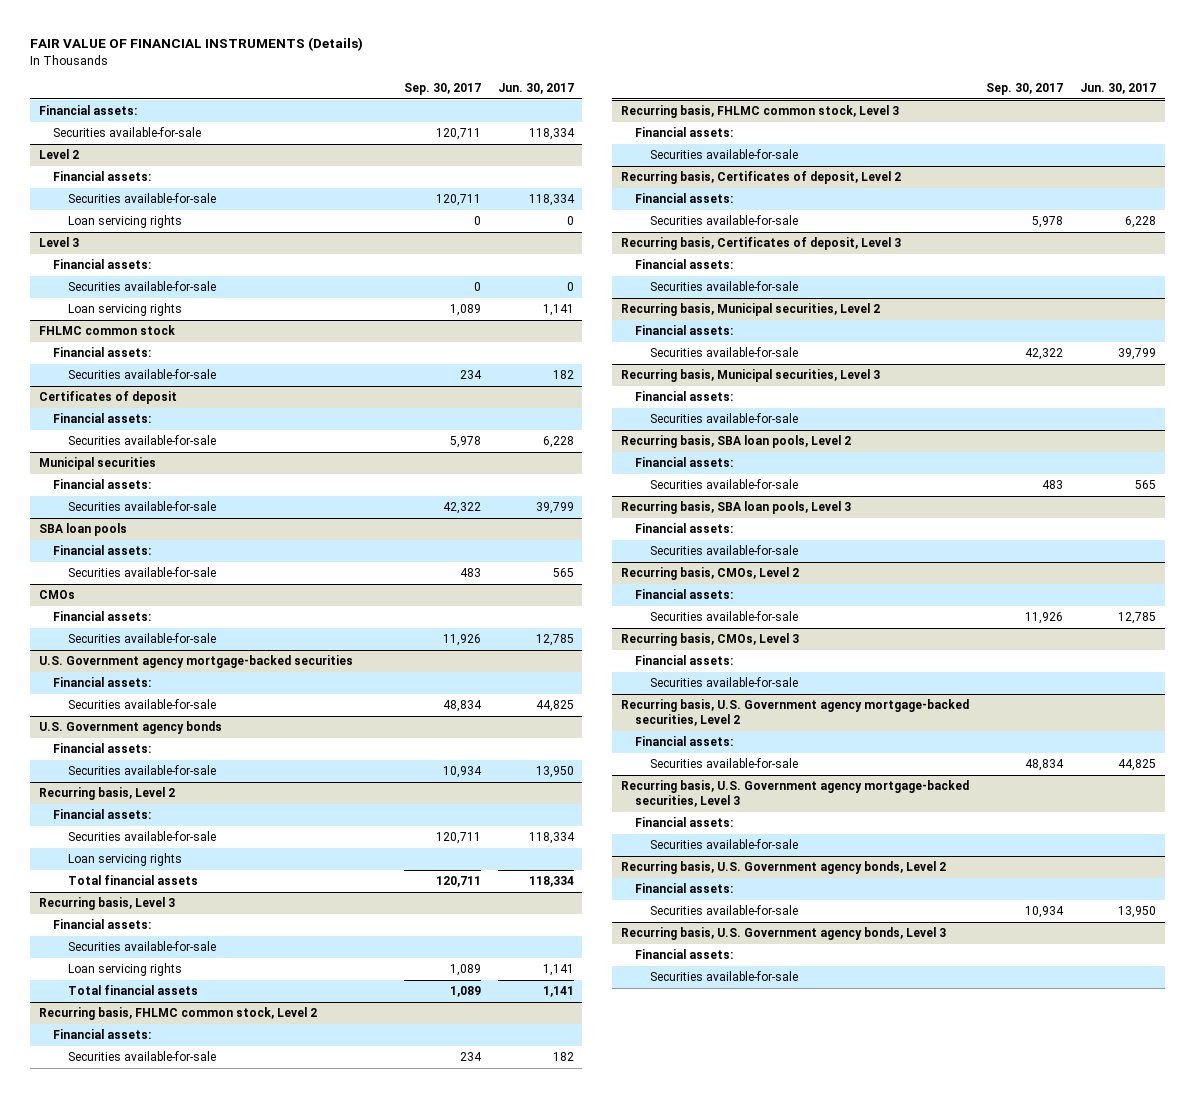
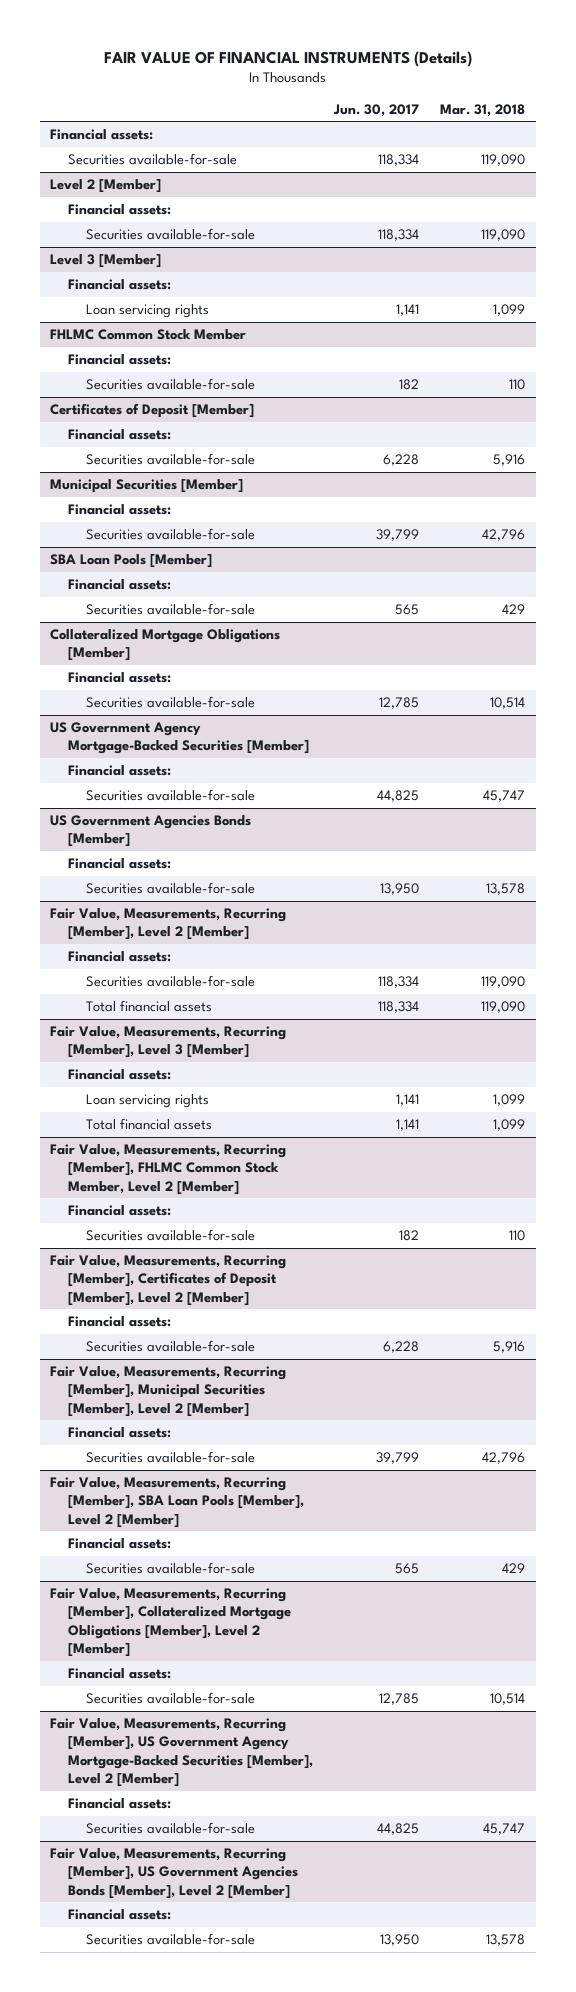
- | Sep. 30, 2017 | Jun. 30, 2017
+ | Jun. 30, 2017 | Mar. 31, 2018
- Level 2
+ Level 2 [Member]
- Loan servicing rights | 0 | 0
- Level 3
+ Level 3 [Member]
- Securities available-for-sale | 0 | 0
- FHLMC common stock
+ FHLMC Common Stock Member
- Certificates of deposit
+ Certificates of Deposit [Member]
- Municipal securities
+ Municipal Securities [Member]
- SBA loan pools
+ SBA Loan Pools [Member]
- CMOs
+ Collateralized Mortgage Obligations [Member]
- U.S. Government agency mortgage-backed securities
+ US Government Agency Mortgage-Backed Securities [Member]
- U.S. Government agency bonds
+ US Government Agencies Bonds [Member]
- Recurring basis, Level 2
+ Fair Value, Measurements, Recurring [Member], Level 2 [Member]
- Loan servicing rights
- Recurring basis, Level 3
+ Fair Value, Measurements, Recurring [Member], Level 3 [Member]
- Securities available-for-sale
- Recurring basis, FHLMC common stock, Level 2
+ Fair Value, Measurements, Recurring [Member], FHLMC Common Stock Member, Level 2 [Member]
- Recurring basis, FHLMC common stock, Level 3
- Financial assets:
- Securities available-for-sale
- Recurring basis, Certificates of deposit, Level 2
+ Fair Value, Measurements, Recurring [Member], Certificates of Deposit [Member], Level 2 [Member]
- Recurring basis, Certificates of deposit, Level 3
- Financial assets:
- Securities available-for-sale
- Recurring basis, Municipal securities, Level 2
+ Fair Value, Measurements, Recurring [Member], Municipal Securities [Member], Level 2 [Member]
- Recurring basis, Municipal securities, Level 3
- Financial assets:
- Securities available-for-sale
- Recurring basis, SBA loan pools, Level 2
+ Fair Value, Measurements, Recurring [Member], SBA Loan Pools [Member], Level 2 [Member]
- Recurring basis, SBA loan pools, Level 3
- Financial assets:
- Securities available-for-sale
- Recurring basis, CMOs, Level 2
+ Fair Value, Measurements, Recurring [Member], Collateralized Mortgage Obligations [Member], Level 2 [Member]
- Recurring basis, CMOs, Level 3
- Financial assets:
- Securities available-for-sale
- Recurring basis, U.S. Government agency mortgage-backed securities, Level 2
+ Fair Value, Measurements, Recurring [Member], US Government Agency Mortgage-Backed Securities [Member], Level 2 [Member]
- Recurring basis, U.S. Government agency mortgage-backed securities, Level 3
- Financial assets:
- Securities available-for-sale
- Recurring basis, U.S. Government agency bonds, Level 2
+ Fair Value, Measurements, Recurring [Member], US Government Agencies Bonds [Member], Level 2 [Member]
- Recurring basis, U.S. Government agency bonds, Level 3
- Financial assets:
- Securities available-for-sale

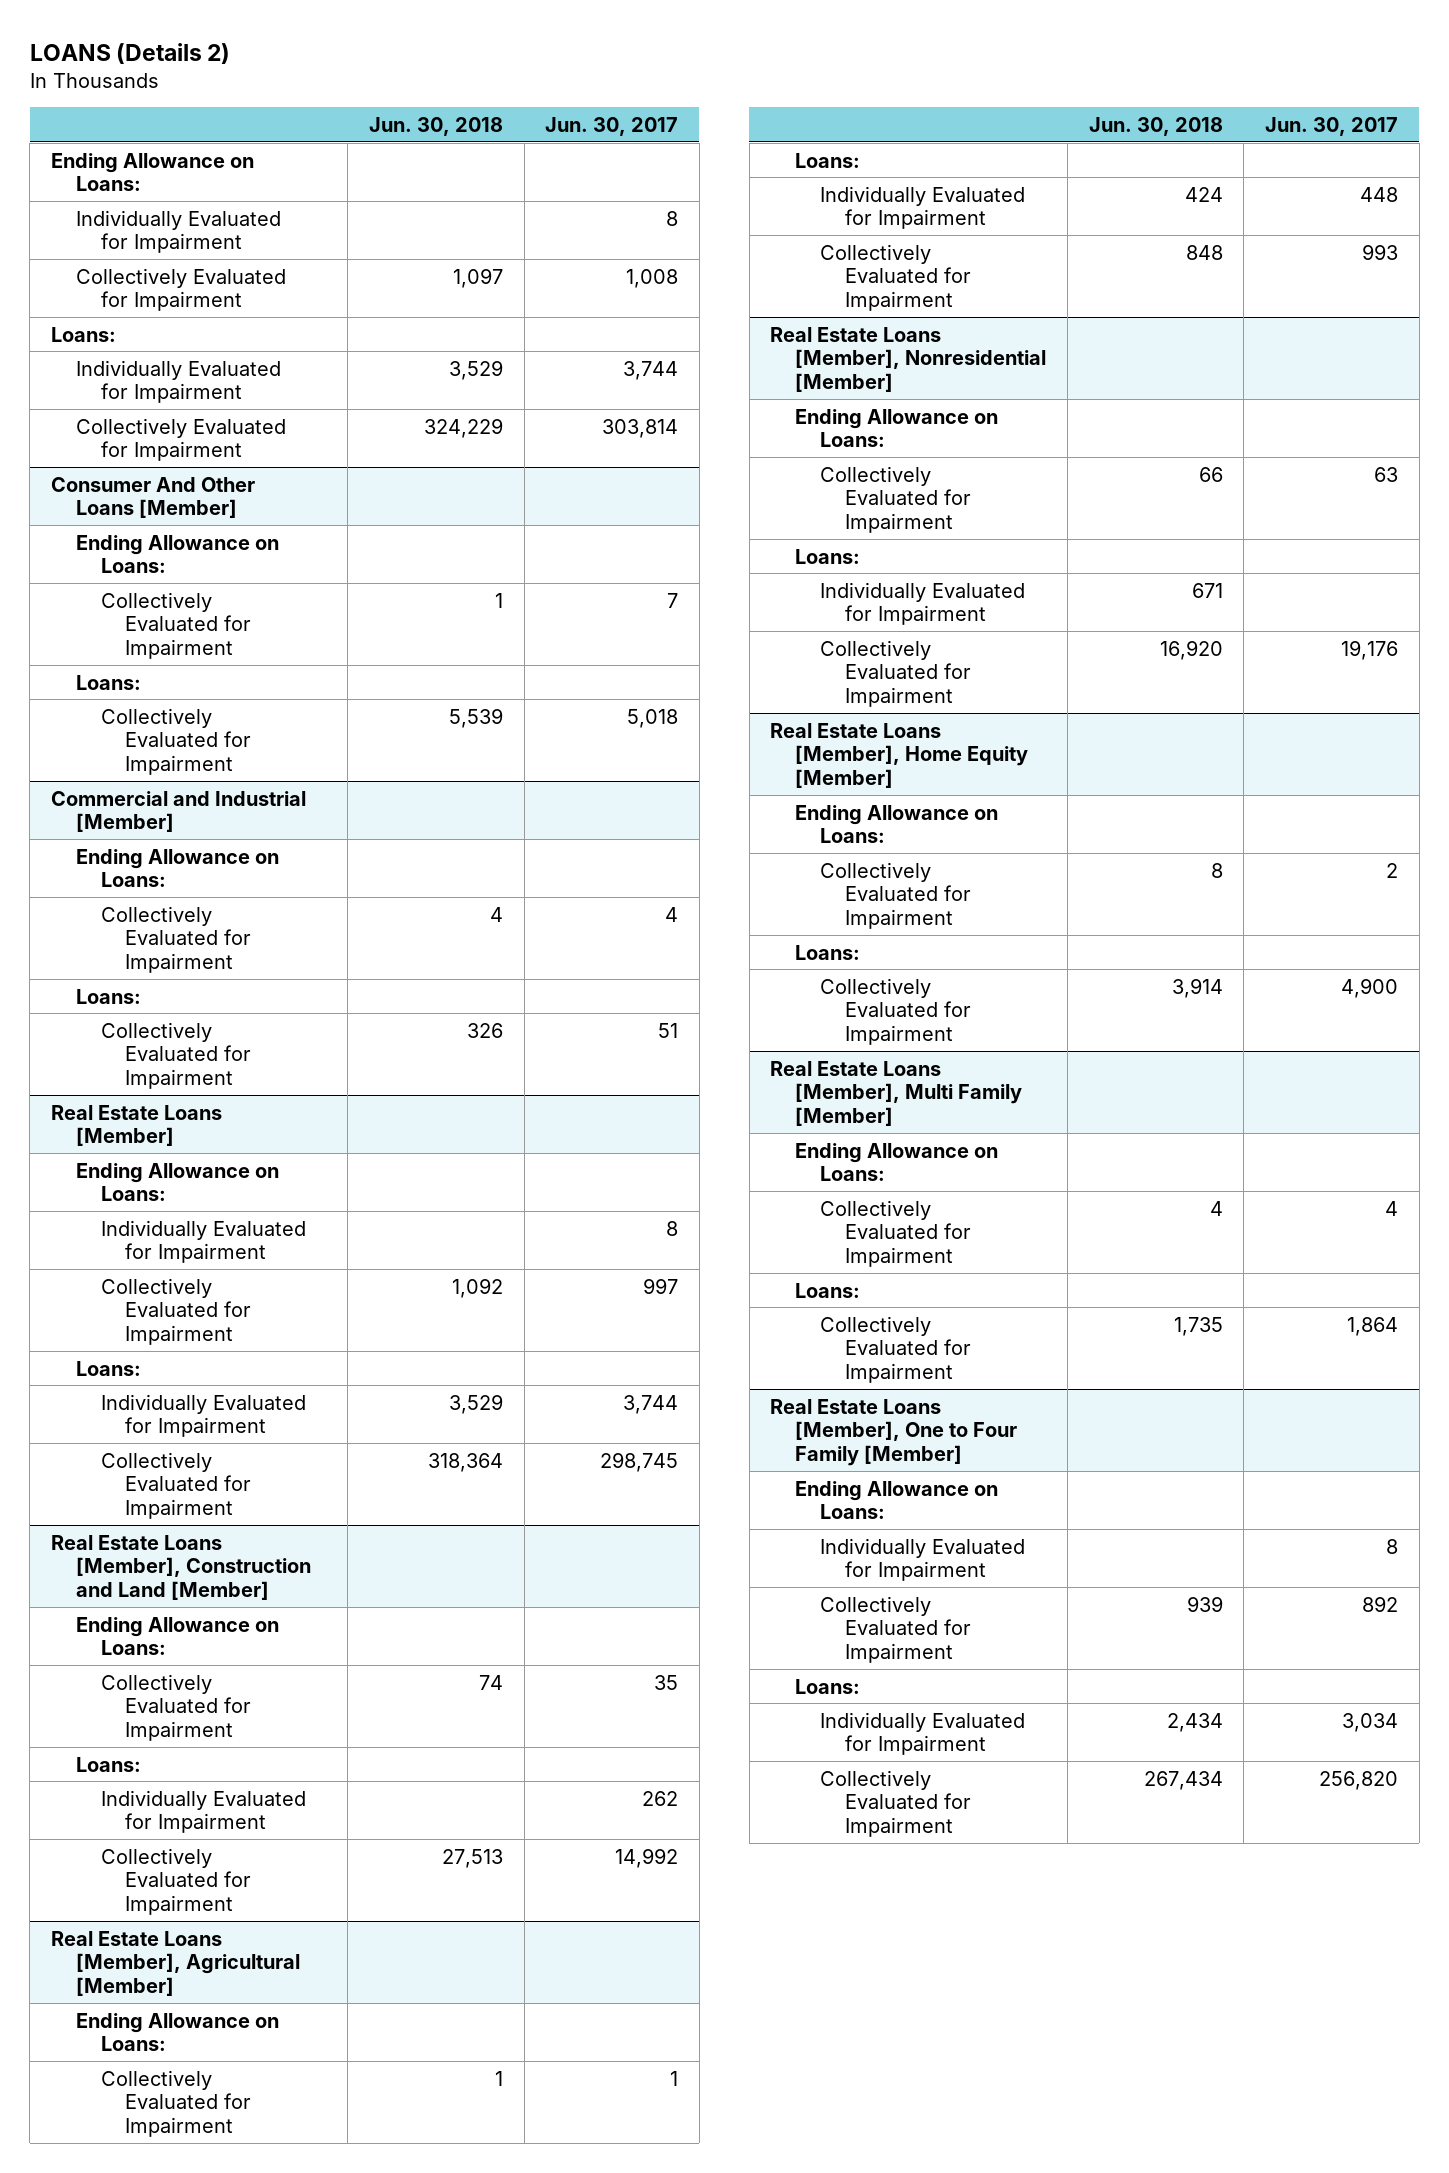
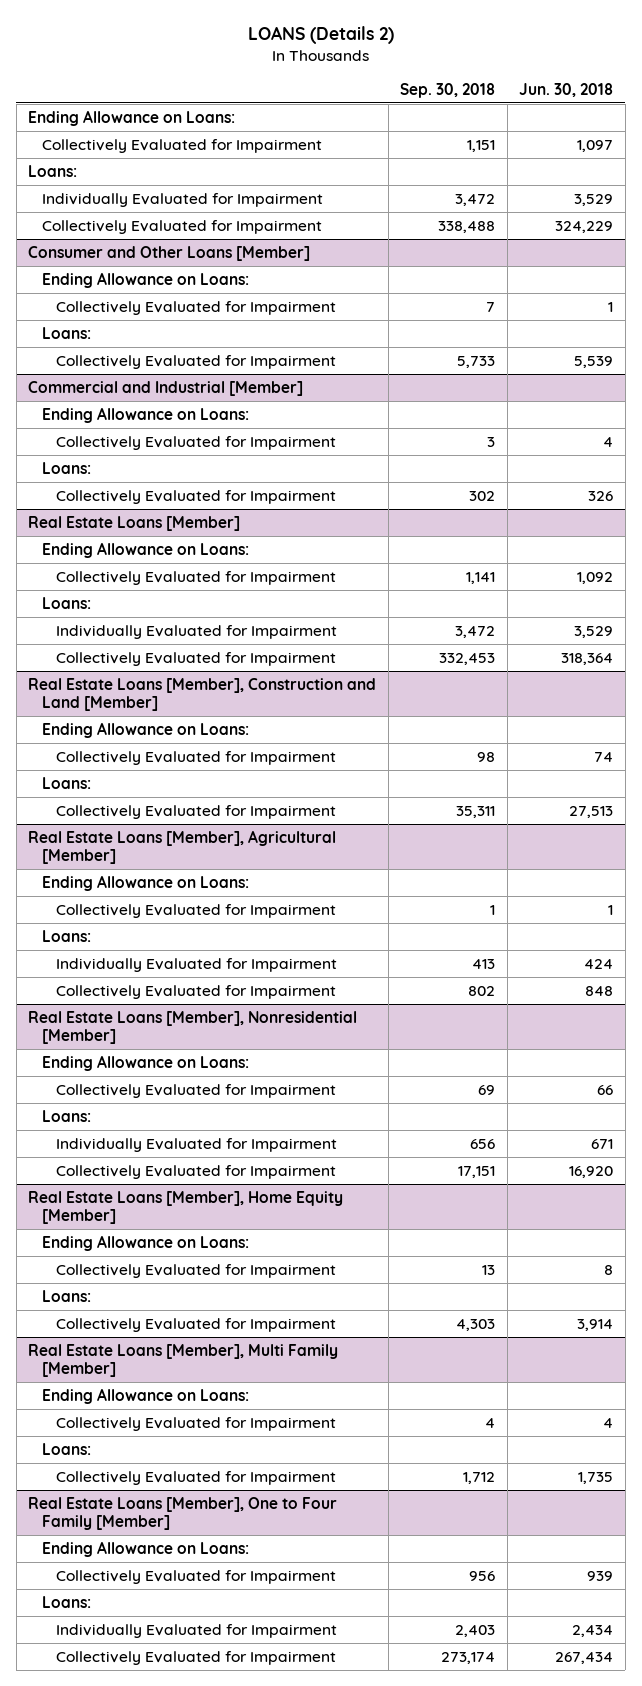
- | Jun. 30, 2018 | Jun. 30, 2017
+ | Sep. 30, 2018 | Jun. 30, 2018
- Individually Evaluated for Impairment | | 8
- Consumer And Other Loans [Member]
+ Consumer and Other Loans [Member]
@ Real Estate Loans [Member]
- Individually Evaluated for Impairment | | 8
@ Real Estate Loans [Member], Construction and Land [Member]
- Individually Evaluated for Impairment | | 262
@ Real Estate Loans [Member], One to Four Family [Member]
- Individually Evaluated for Impairment | | 8

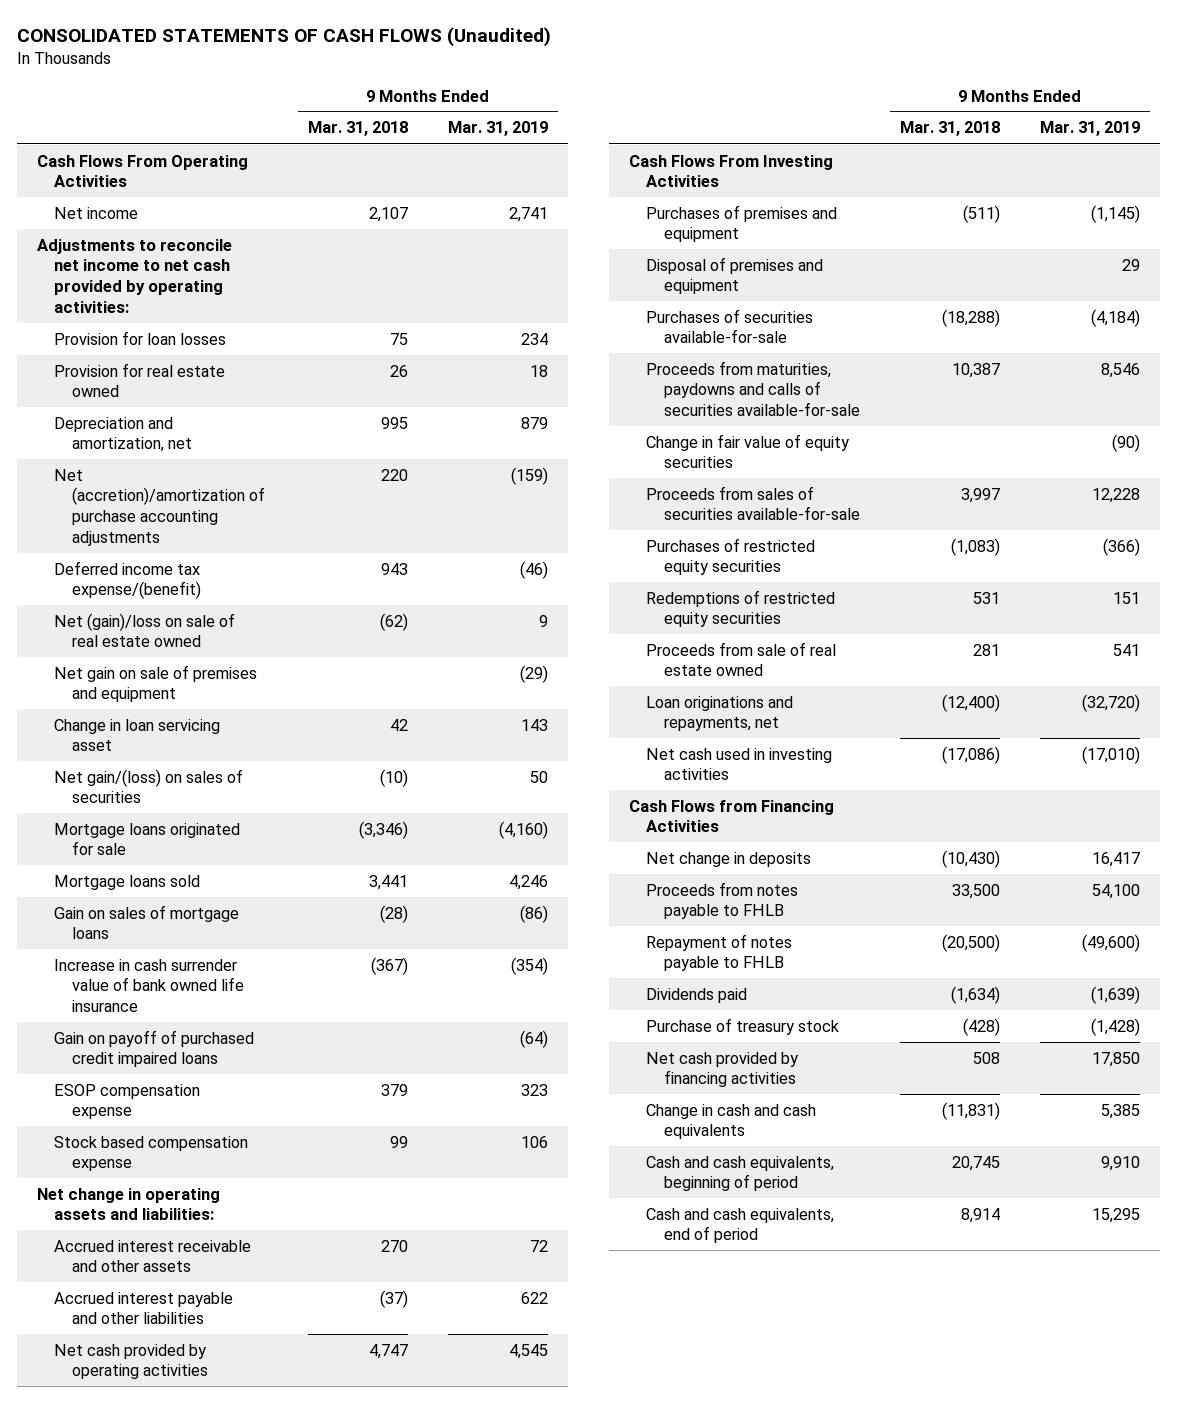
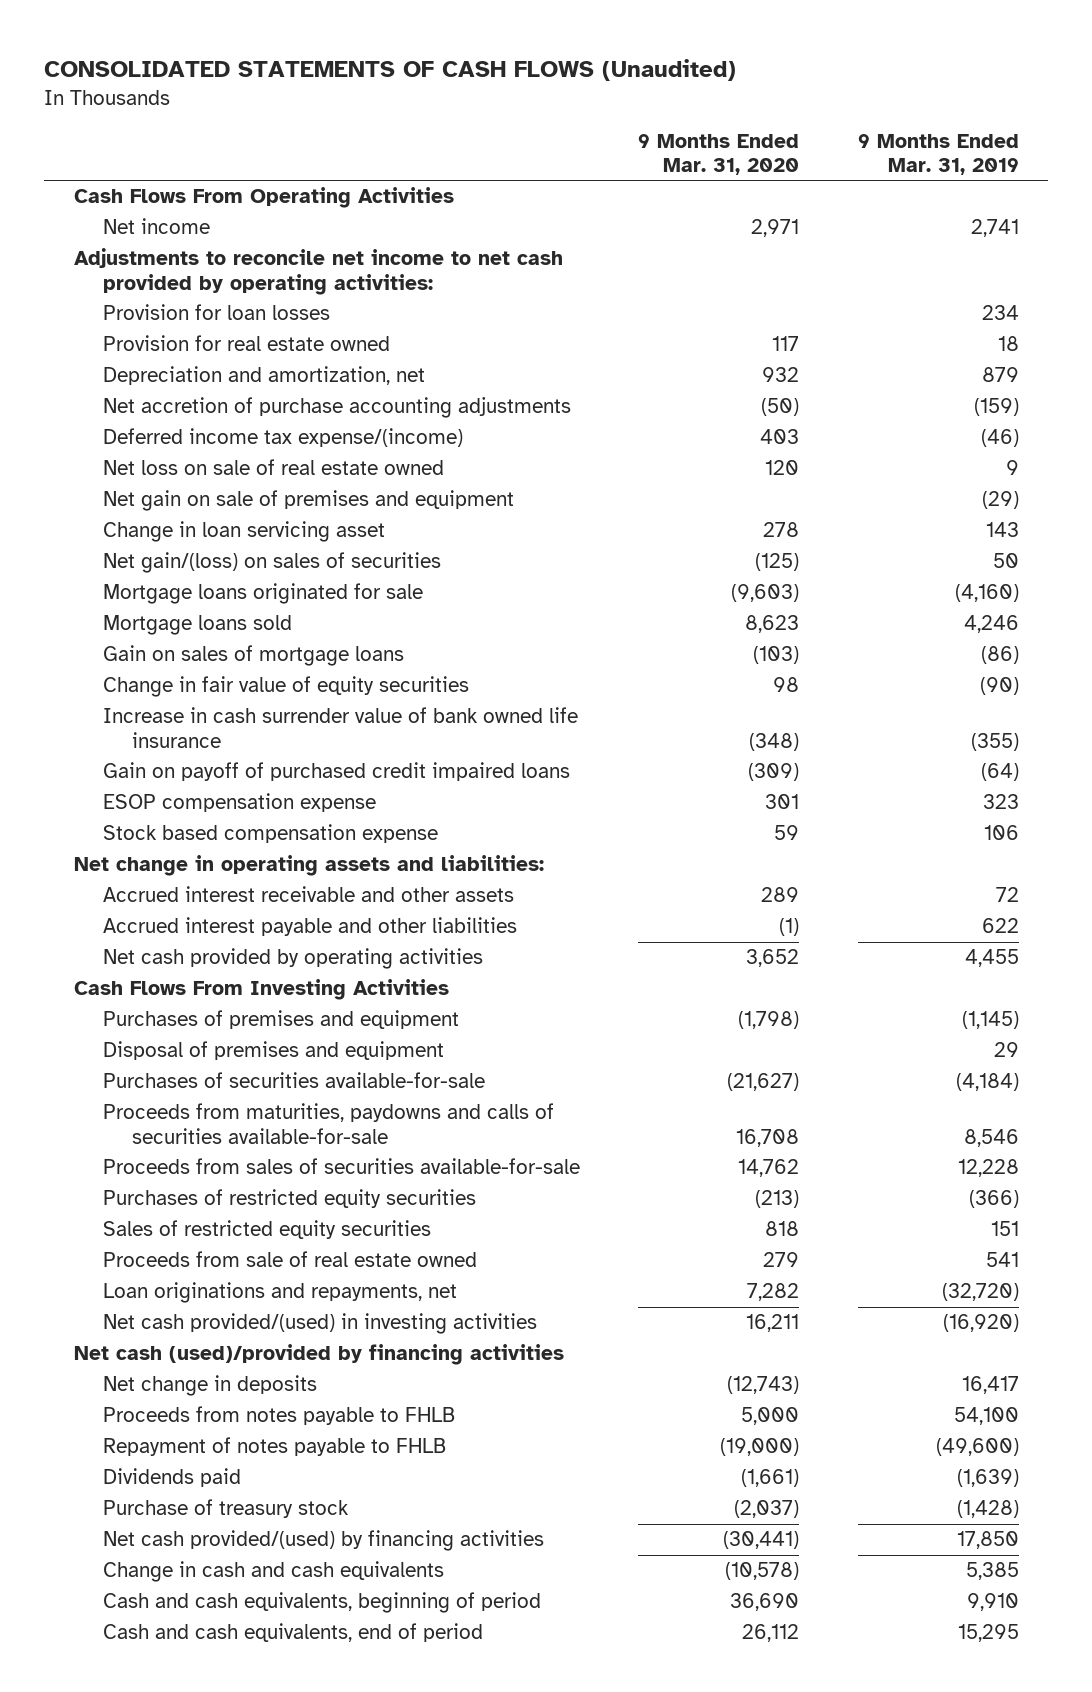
- | 9 Months Ended Mar. 31, 2018 | 9 Months Ended Mar. 31, 2019
+ | 9 Months Ended Mar. 31, 2020 | 9 Months Ended Mar. 31, 2019
- Net (accretion)/amortization of purchase accounting adjustments | 220 | (159)
- Deferred income tax expense/(benefit) | 943 | (46)
- Net (gain)/loss on sale of real estate owned | (62) | 9
+ Net accretion of purchase accounting adjustments | (50) | (159)
+ Deferred income tax expense/(income) | 403 | (46)
+ Net loss on sale of real estate owned | 120 | 9
- Increase in cash surrender value of bank owned life insurance | (367) | (354)
moved up: Change in fair value of equity securities | 98 | (90)
+ Increase in cash surrender value of bank owned life insurance | (348) | (355)
- Net cash provided by operating activities | 4,747 | 4,545
+ Net cash provided by operating activities | 3,652 | 4,455
- Redemptions of restricted equity securities | 531 | 151
+ Sales of restricted equity securities | 818 | 151
- Net cash used in investing activities | (17,086) | (17,010)
- Cash Flows from Financing Activities
+ Net cash provided/(used) in investing activities | 16,211 | (16,920)
+ Net cash (used)/provided by financing activities
- Net cash provided by financing activities | 508 | 17,850
+ Net cash provided/(used) by financing activities | (30,441) | 17,850

